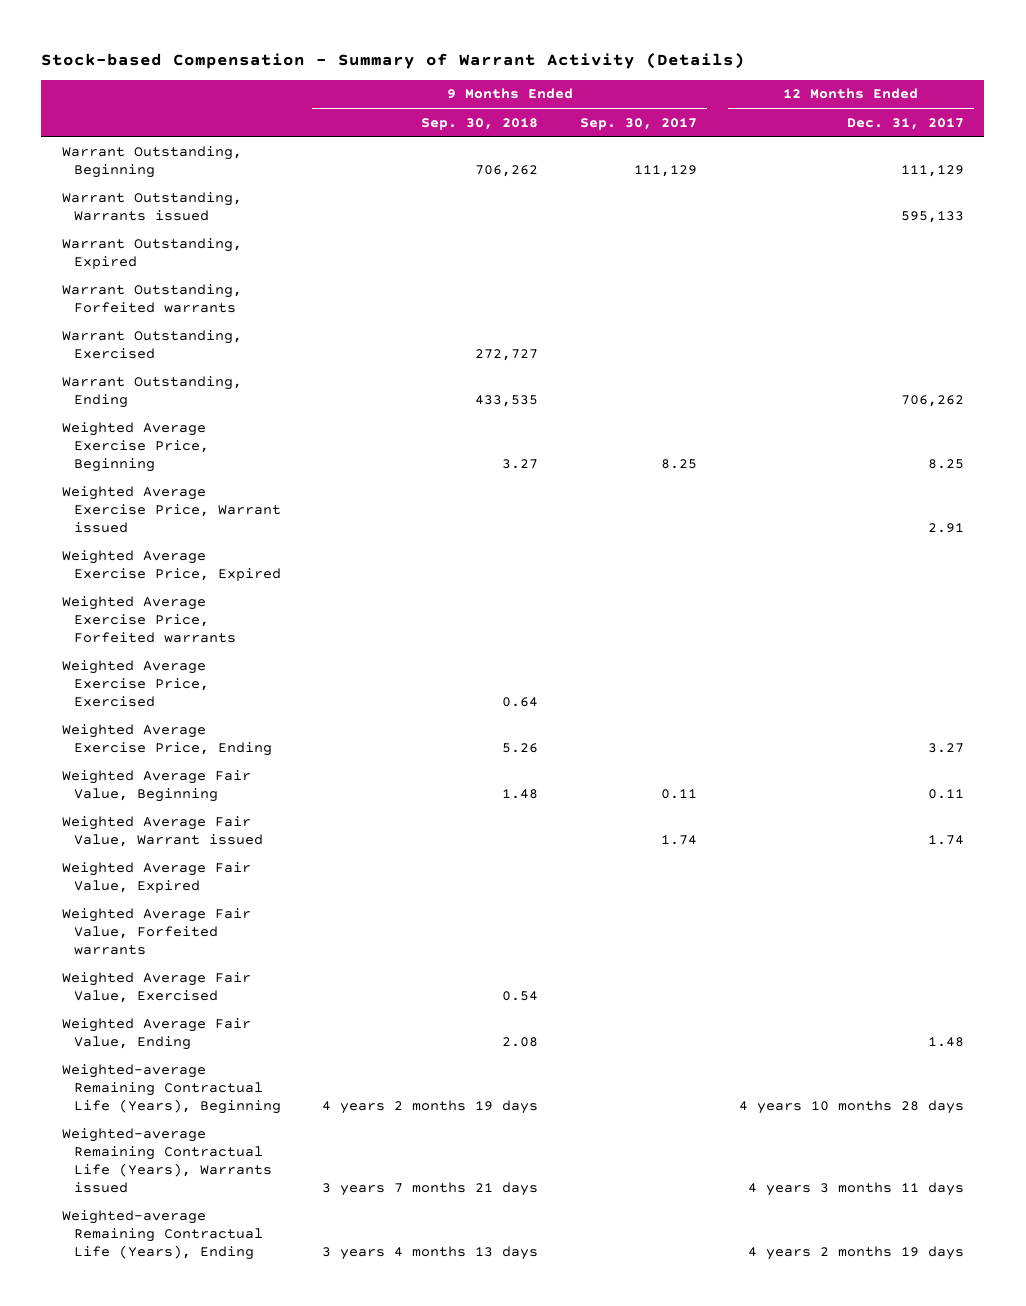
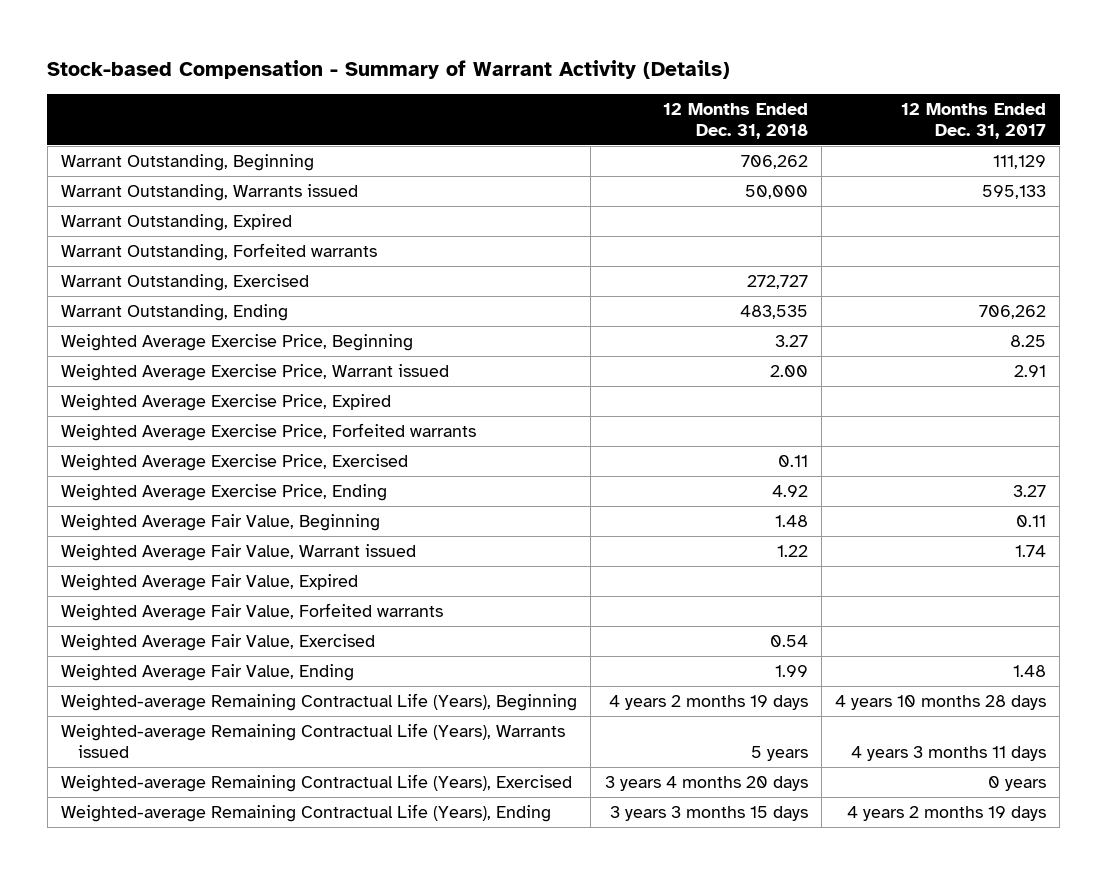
- | 9 Months Ended Sep. 30, 2018 | 9 Months Ended Sep. 30, 2017 | 12 Months Ended Dec. 31, 2017
+ | 12 Months Ended Dec. 31, 2018 | 12 Months Ended Dec. 31, 2017
+ Weighted-average Remaining Contractual Life (Years), Exercised | 3 years 4 months 20 days | 0 years

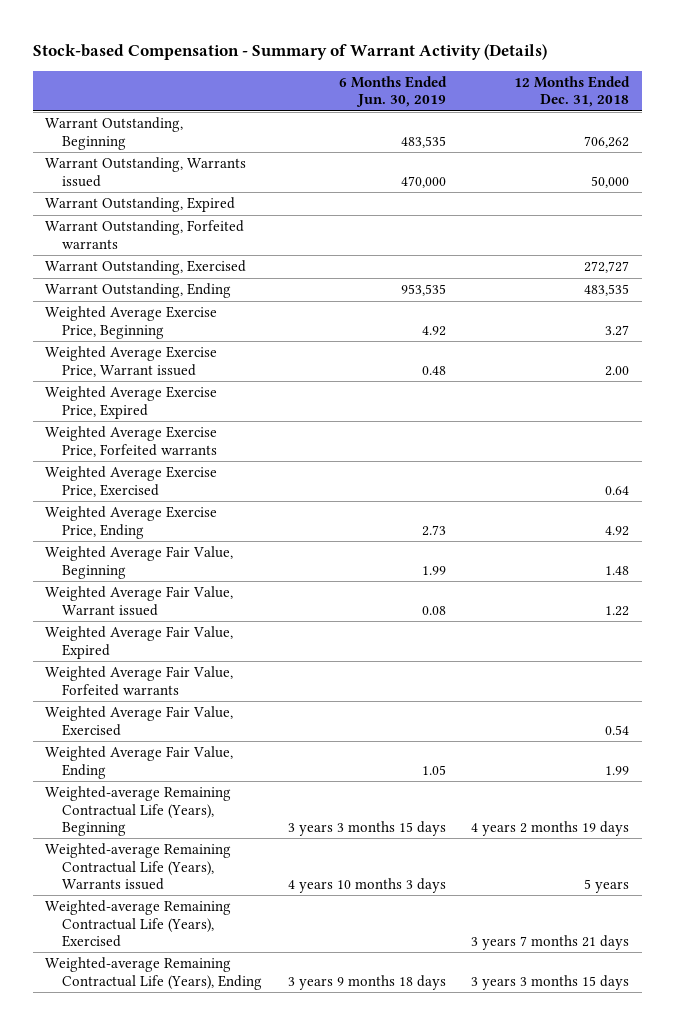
- | 12 Months Ended Dec. 31, 2018 | 12 Months Ended Dec. 31, 2017
+ | 6 Months Ended Jun. 30, 2019 | 12 Months Ended Dec. 31, 2018
- Weighted Average Exercise Price, Exercised | 0.11 |
+ Weighted Average Exercise Price, Exercised | | 0.64
- Weighted-average Remaining Contractual Life (Years), Exercised | 3 years 4 months 20 days | 0 years
+ Weighted-average Remaining Contractual Life (Years), Exercised | | 3 years 7 months 21 days

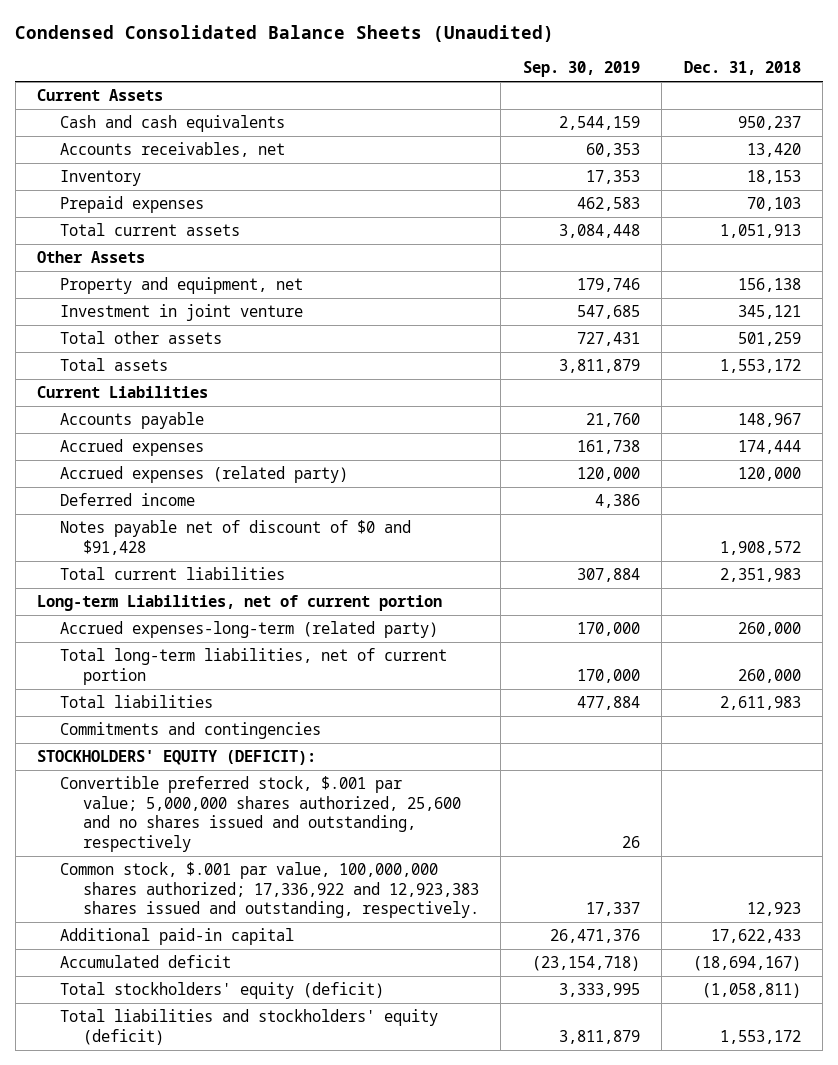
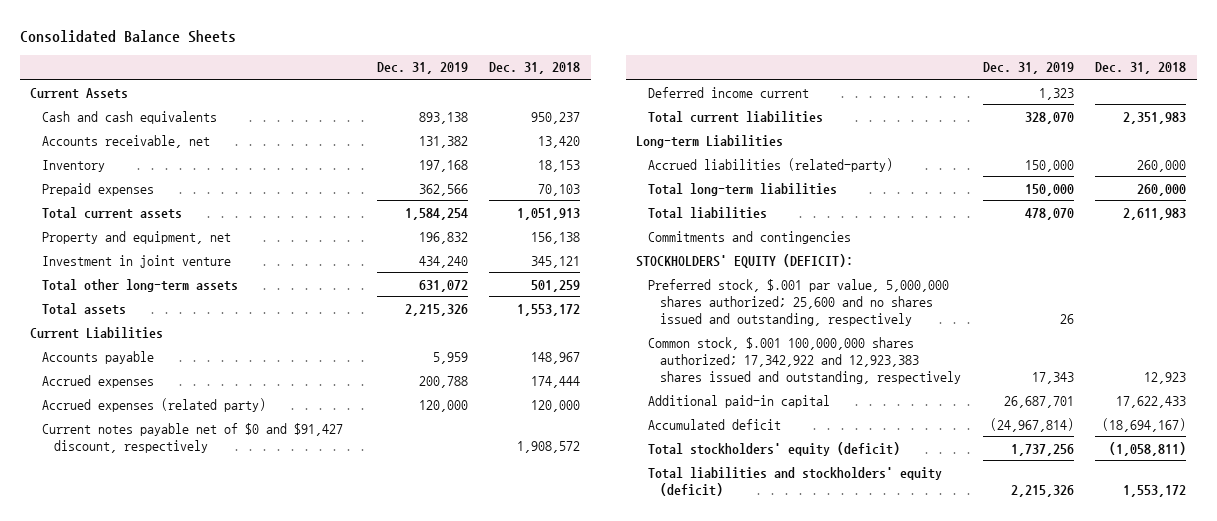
- Condensed Consolidated Balance Sheets (Unaudited)
+ Consolidated Balance Sheets
- | Sep. 30, 2019 | Dec. 31, 2018
+ | Dec. 31, 2019 | Dec. 31, 2018
- Accounts receivables, net | 60,353 | 13,420
+ Accounts receivable, net | 131,382 | 13,420
- Other Assets
- Total other assets | 727,431 | 501,259
+ Total other long-term assets | 631,072 | 501,259
- Deferred income | 4,386 |
- Notes payable net of discount of $0 and $91,428 | | 1,908,572
+ Current notes payable net of $0 and $91,427 discount, respectively | | 1,908,572
+ Deferred income current | 1,323 |
- Long-term Liabilities, net of current portion
- Accrued expenses-long-term (related party) | 170,000 | 260,000
- Total long-term liabilities, net of current portion | 170,000 | 260,000
+ Long-term Liabilities
+ Accrued liabilities (related-party) | 150,000 | 260,000
+ Total long-term liabilities | 150,000 | 260,000
- Convertible preferred stock, $.001 par value; 5,000,000 shares authorized, 25,600 and no shares issued and outstanding, respectively | 26 |
- Common stock, $.001 par value, 100,000,000 shares authorized; 17,336,922 and 12,923,383 shares issued and outstanding, respectively. | 17,337 | 12,923
+ Preferred stock, $.001 par value, 5,000,000 shares authorized; 25,600 and no shares issued and outstanding, respectively | 26 |
+ Common stock, $.001 100,000,000 shares authorized; 17,342,922 and 12,923,383 shares issued and outstanding, respectively | 17,343 | 12,923

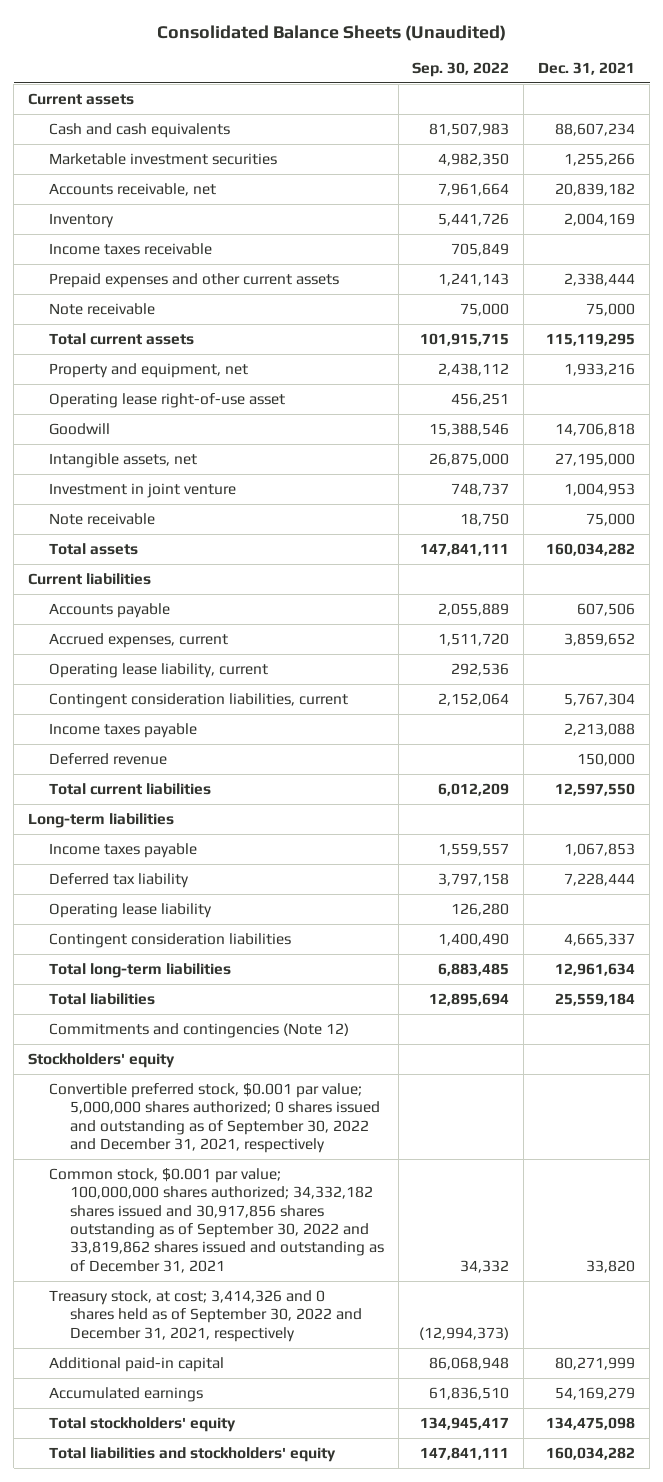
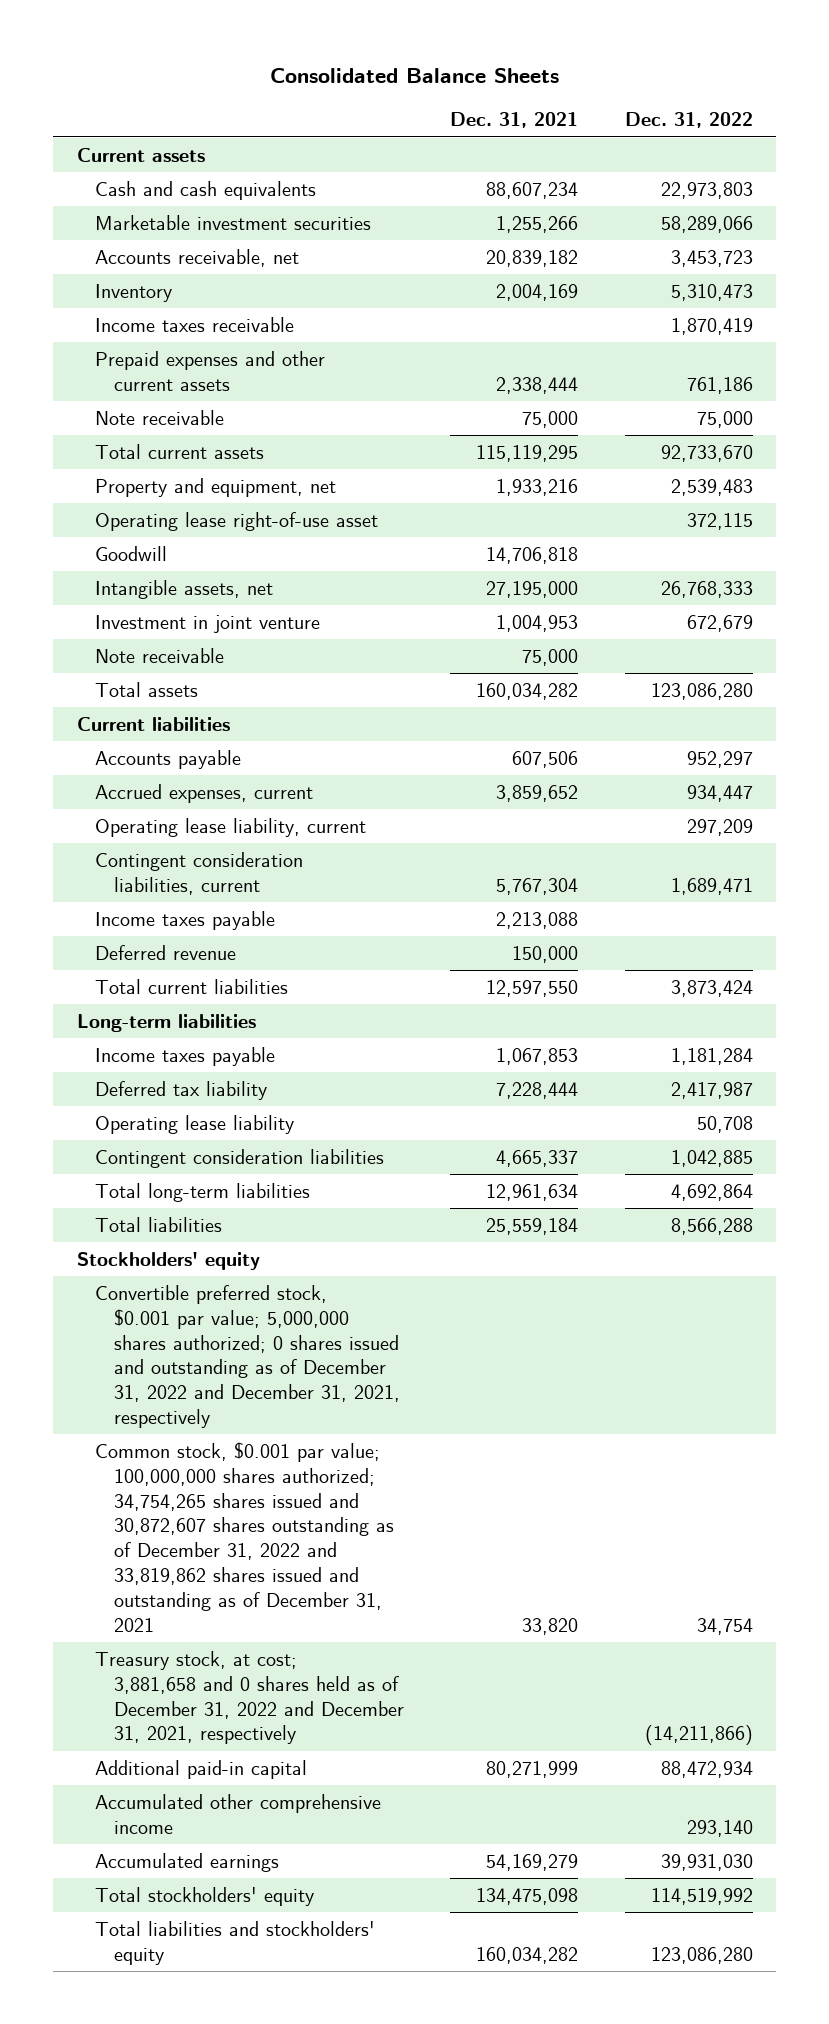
- Consolidated Balance Sheets (Unaudited)
+ Consolidated Balance Sheets
- | Sep. 30, 2022 | Dec. 31, 2021
+ | Dec. 31, 2021 | Dec. 31, 2022
- Commitments and contingencies (Note 12)
- Convertible preferred stock, $0.001 par value; 5,000,000 shares authorized; 0 shares issued and outstanding as of September 30, 2022 and December 31, 2021, respectively
- Common stock, $0.001 par value; 100,000,000 shares authorized; 34,332,182 shares issued and 30,917,856 shares outstanding as of September 30, 2022 and 33,819,862 shares issued and outstanding as of December 31, 2021 | 34,332 | 33,820
- Treasury stock, at cost; 3,414,326 and 0 shares held as of September 30, 2022 and December 31, 2021, respectively | (12,994,373) |
+ Convertible preferred stock, $0.001 par value; 5,000,000 shares authorized; 0 shares issued and outstanding as of December 31, 2022 and December 31, 2021, respectively
+ Common stock, $0.001 par value; 100,000,000 shares authorized; 34,754,265 shares issued and 30,872,607 shares outstanding as of December 31, 2022 and 33,819,862 shares issued and outstanding as of December 31, 2021 | 33,820 | 34,754
+ Treasury stock, at cost; 3,881,658 and 0 shares held as of December 31, 2022 and December 31, 2021, respectively | | (14,211,866)
+ Accumulated other comprehensive income | | 293,140

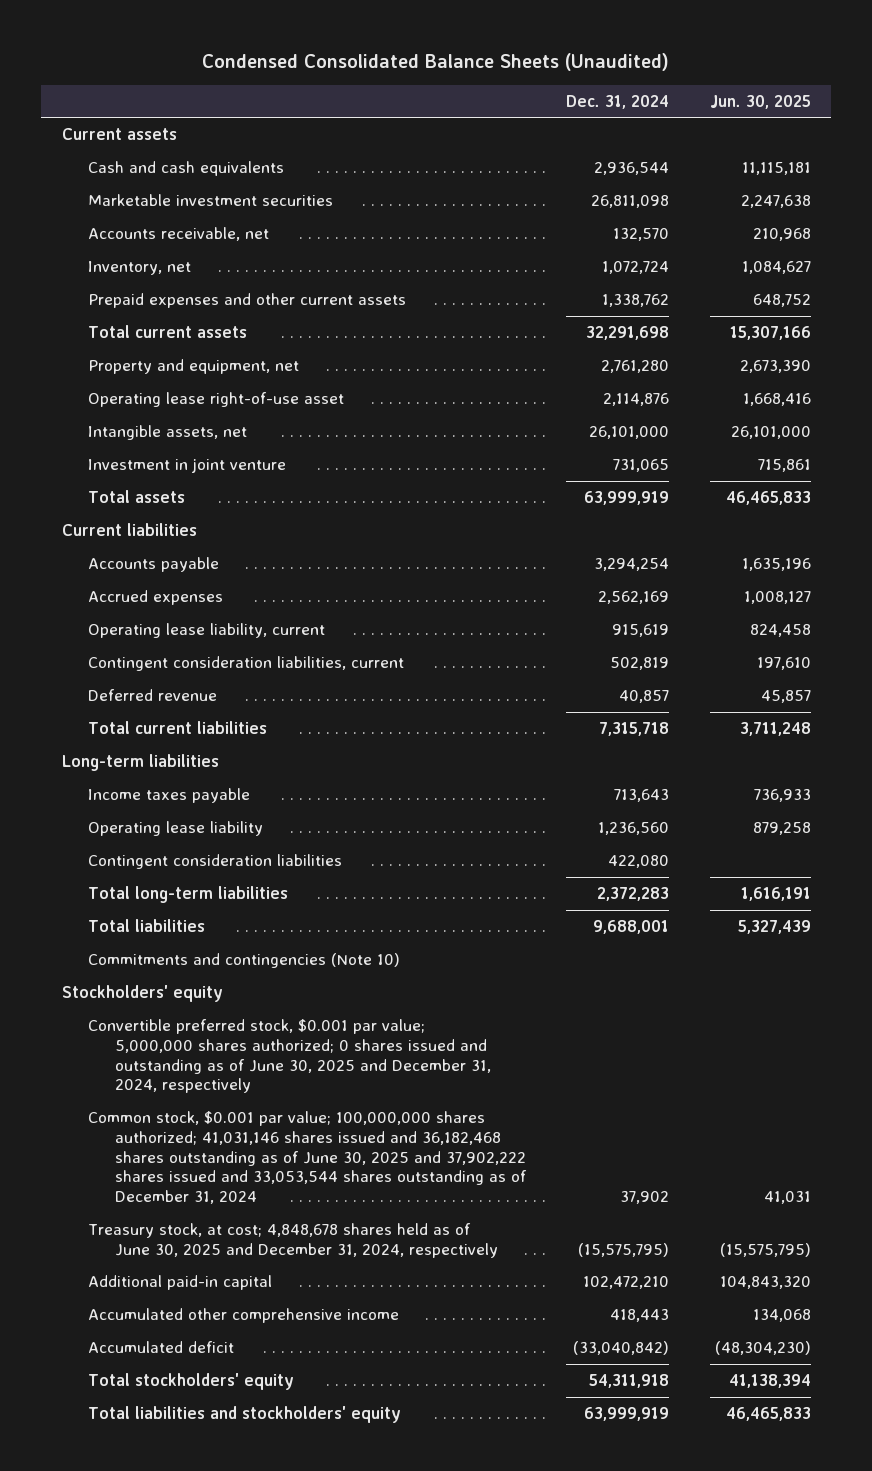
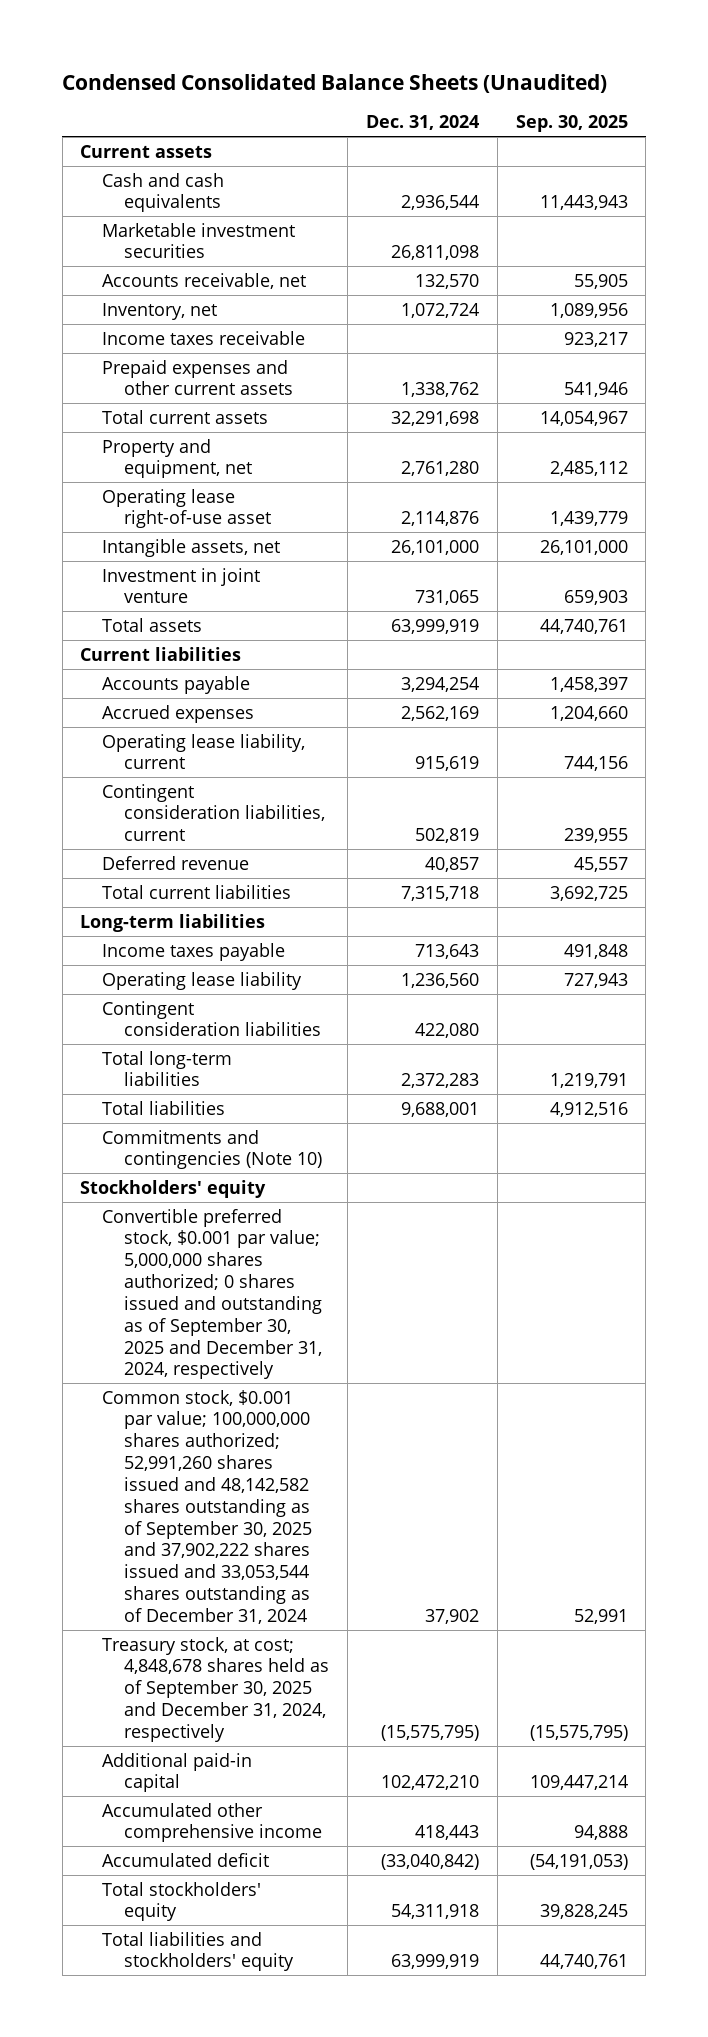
- | Dec. 31, 2024 | Jun. 30, 2025
+ | Dec. 31, 2024 | Sep. 30, 2025
+ Income taxes receivable | | 923,217
- Convertible preferred stock, $0.001 par value; 5,000,000 shares authorized; 0 shares issued and outstanding as of June 30, 2025 and December 31, 2024, respectively
- Common stock, $0.001 par value; 100,000,000 shares authorized; 41,031,146 shares issued and 36,182,468 shares outstanding as of June 30, 2025 and 37,902,222 shares issued and 33,053,544 shares outstanding as of December 31, 2024 | 37,902 | 41,031
- Treasury stock, at cost; 4,848,678 shares held as of June 30, 2025 and December 31, 2024, respectively | (15,575,795) | (15,575,795)
+ Convertible preferred stock, $0.001 par value; 5,000,000 shares authorized; 0 shares issued and outstanding as of September 30, 2025 and December 31, 2024, respectively
+ Common stock, $0.001 par value; 100,000,000 shares authorized; 52,991,260 shares issued and 48,142,582 shares outstanding as of September 30, 2025 and 37,902,222 shares issued and 33,053,544 shares outstanding as of December 31, 2024 | 37,902 | 52,991
+ Treasury stock, at cost; 4,848,678 shares held as of September 30, 2025 and December 31, 2024, respectively | (15,575,795) | (15,575,795)

